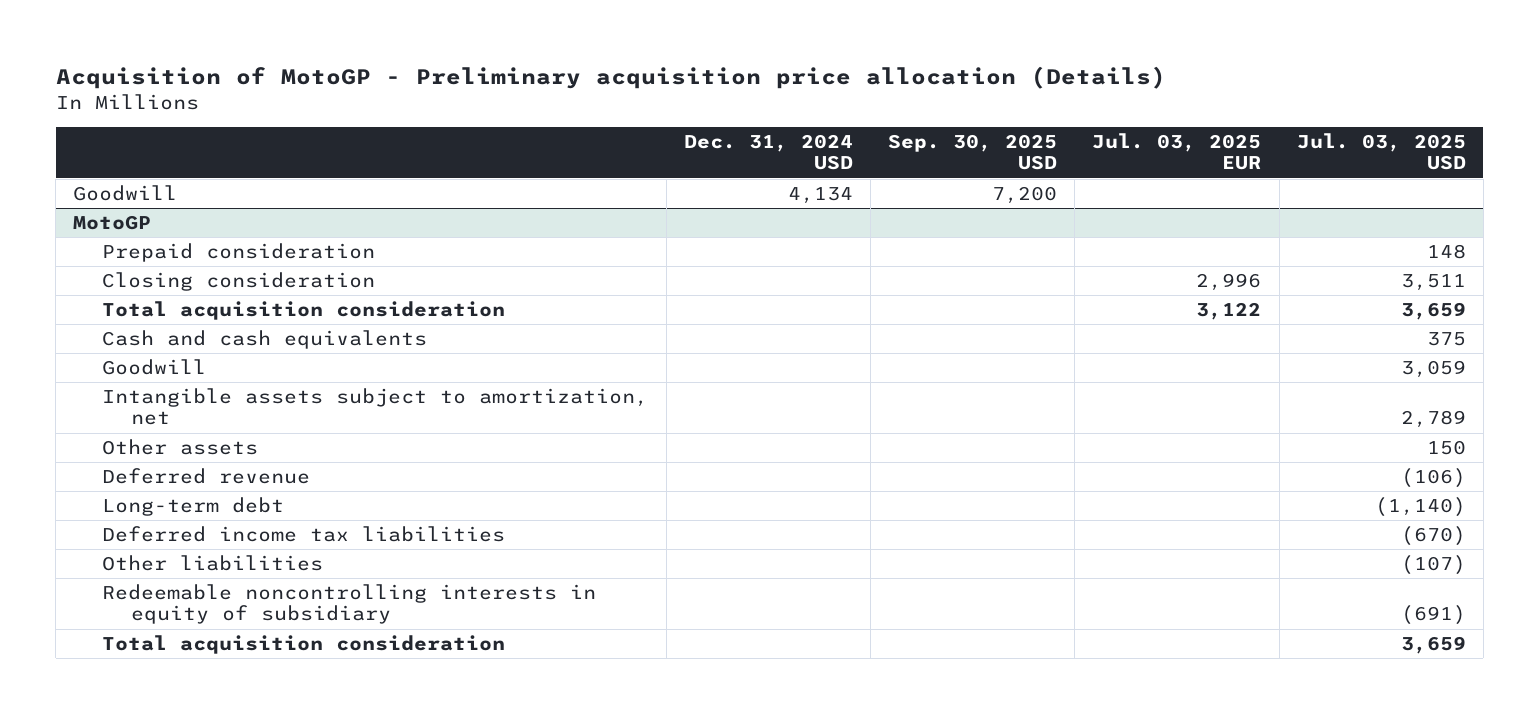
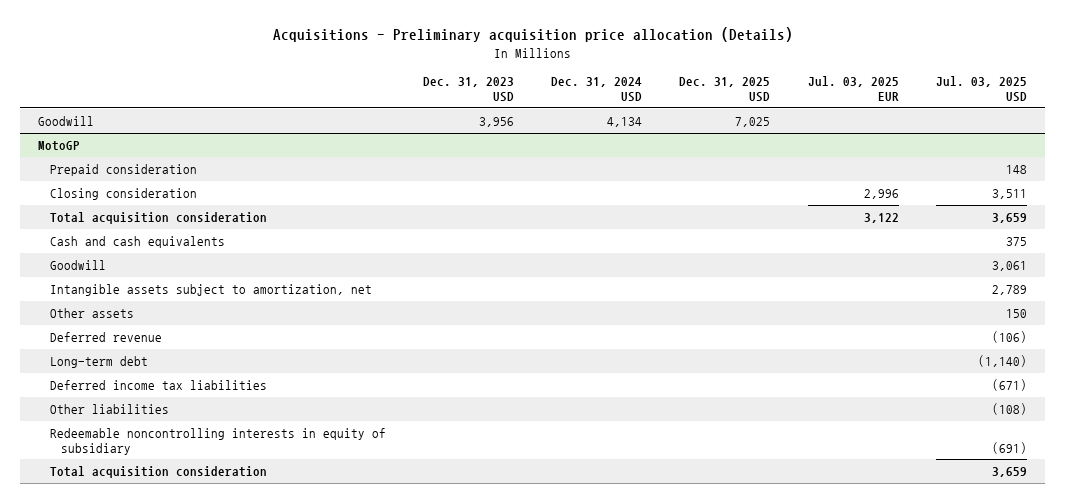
- Acquisition of MotoGP - Preliminary acquisition price allocation (Details)
+ Acquisitions - Preliminary acquisition price allocation (Details)
- | Dec. 31, 2024 USD | Sep. 30, 2025 USD | Jul. 03, 2025 EUR | Jul. 03, 2025 USD
+ | Dec. 31, 2023 USD | Dec. 31, 2024 USD | Dec. 31, 2025 USD | Jul. 03, 2025 EUR | Jul. 03, 2025 USD
@ MotoGP
- Goodwill | | | | 3,059
+ Goodwill | | | | | 3,061
- Deferred income tax liabilities | | | | (670)
- Other liabilities | | | | (107)
+ Deferred income tax liabilities | | | | | (671)
+ Other liabilities | | | | | (108)

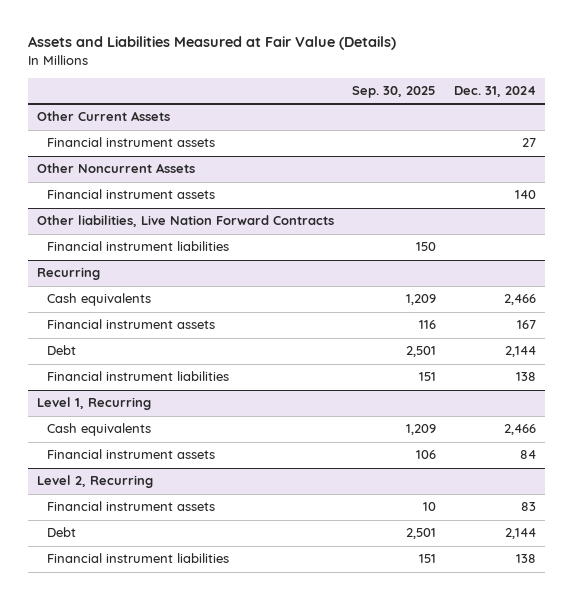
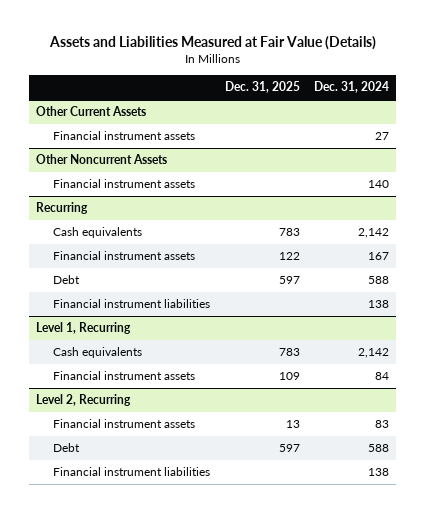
- | Sep. 30, 2025 | Dec. 31, 2024
+ | Dec. 31, 2025 | Dec. 31, 2024
- Other liabilities, Live Nation Forward Contracts
- Financial instrument liabilities | 150 |
@ Recurring
- Cash equivalents | 1,209 | 2,466
+ Cash equivalents | 783 | 2,142
- Debt | 2,501 | 2,144
+ Debt | 597 | 588
@ Level 1, Recurring
- Cash equivalents | 1,209 | 2,466
+ Cash equivalents | 783 | 2,142
@ Level 2, Recurring
- Debt | 2,501 | 2,144
+ Debt | 597 | 588

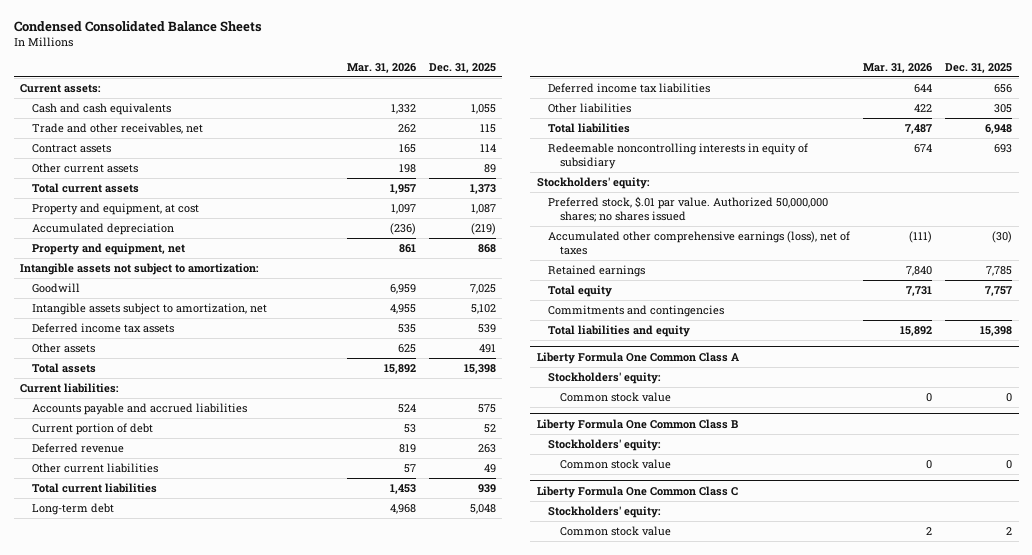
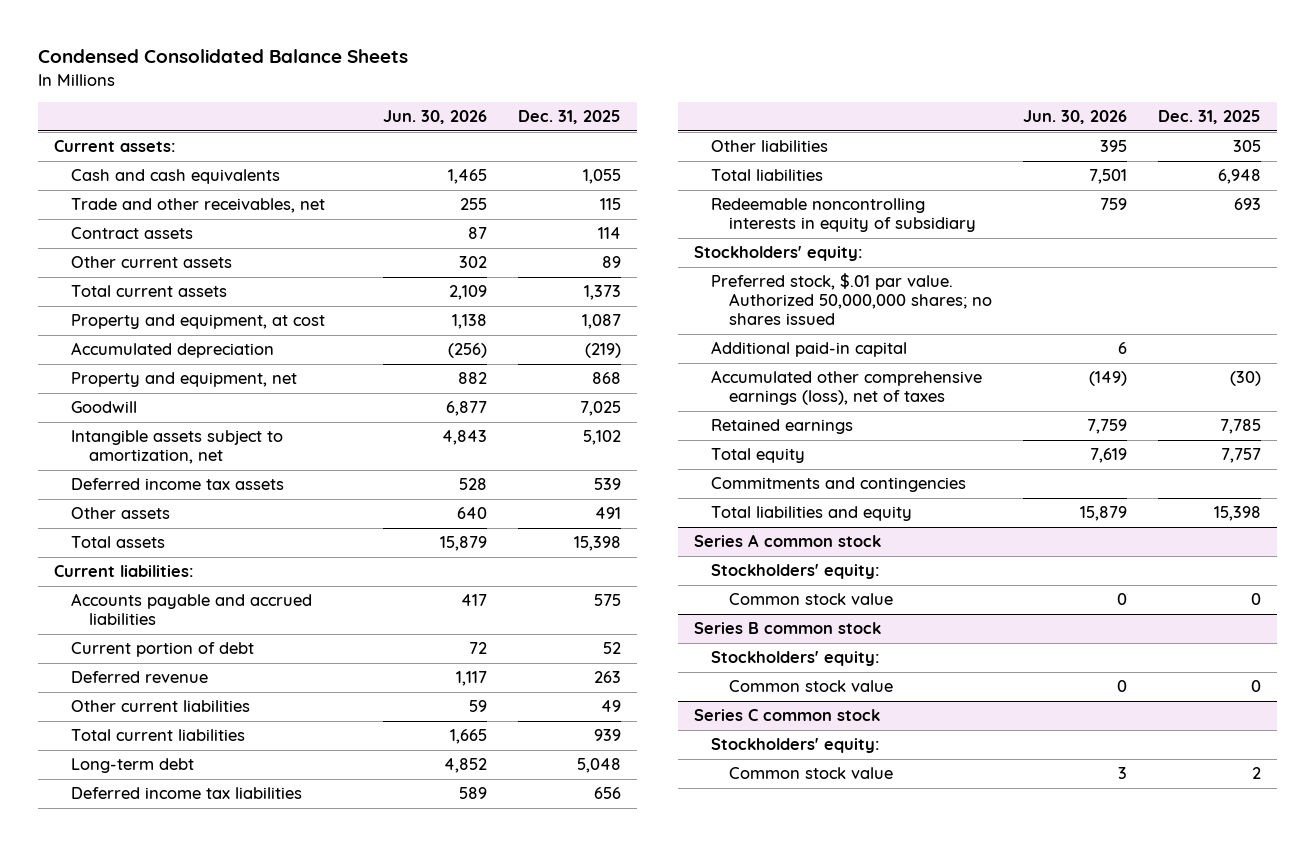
- | Mar. 31, 2026 | Dec. 31, 2025
+ | Jun. 30, 2026 | Dec. 31, 2025
- Intangible assets not subject to amortization:
+ Additional paid-in capital | 6 |
- Liberty Formula One Common Class A
+ Series A common stock
- Liberty Formula One Common Class B
+ Series B common stock
- Liberty Formula One Common Class C
+ Series C common stock

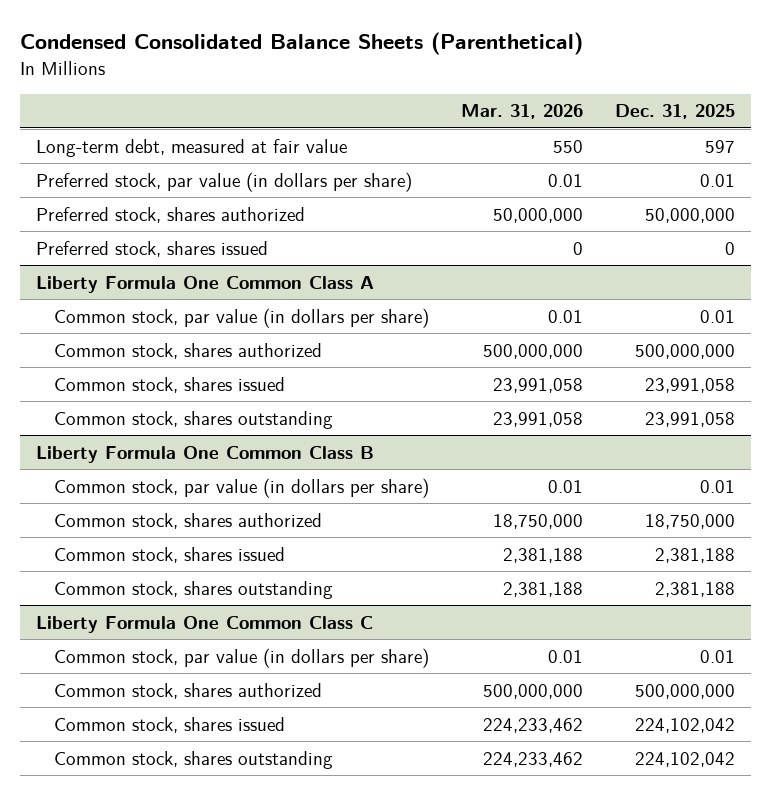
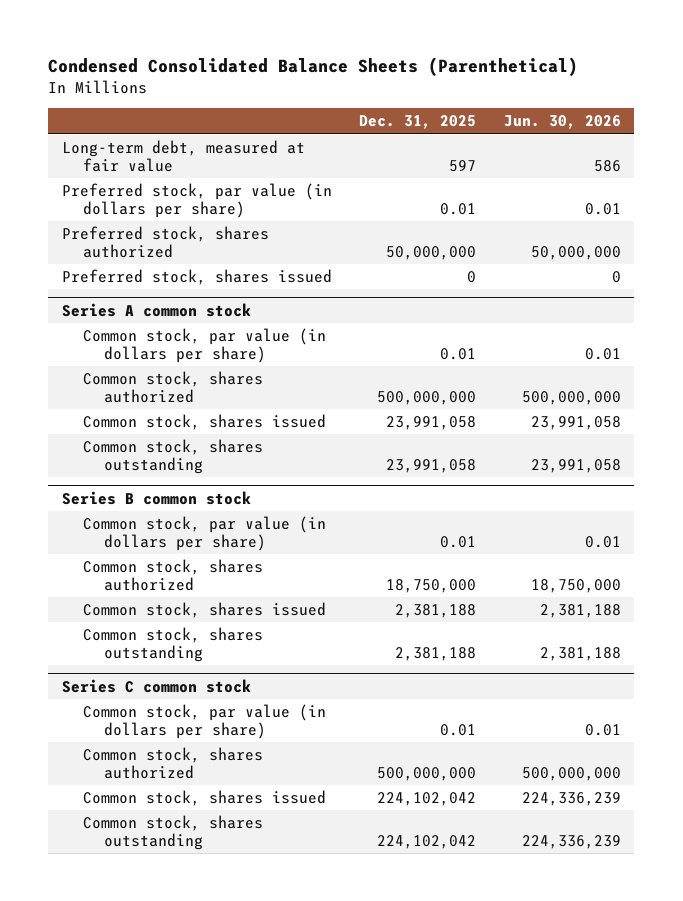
- | Mar. 31, 2026 | Dec. 31, 2025
+ | Dec. 31, 2025 | Jun. 30, 2026
- Liberty Formula One Common Class A
+ Series A common stock
- Liberty Formula One Common Class B
+ Series B common stock
- Liberty Formula One Common Class C
+ Series C common stock

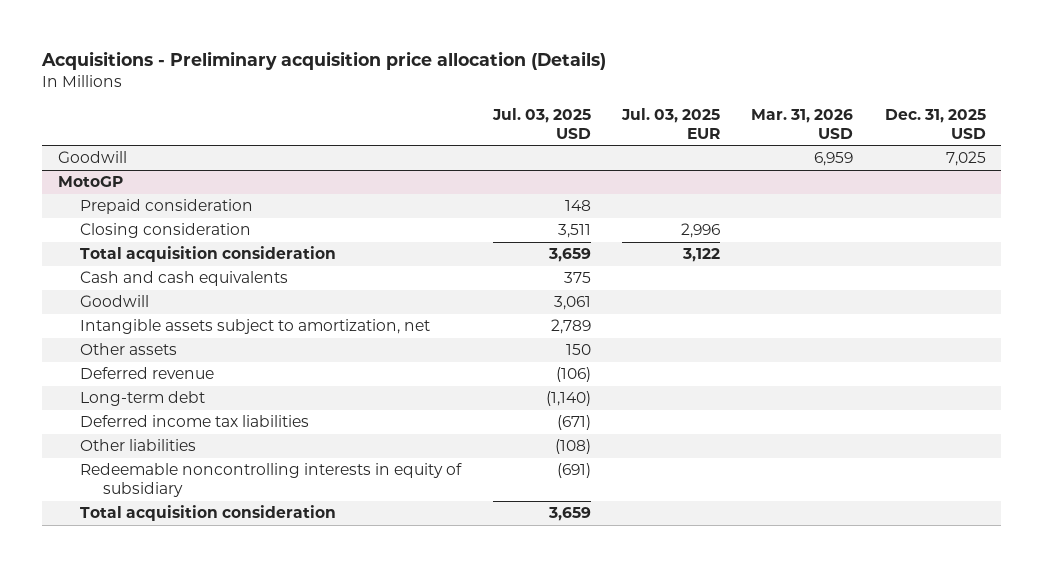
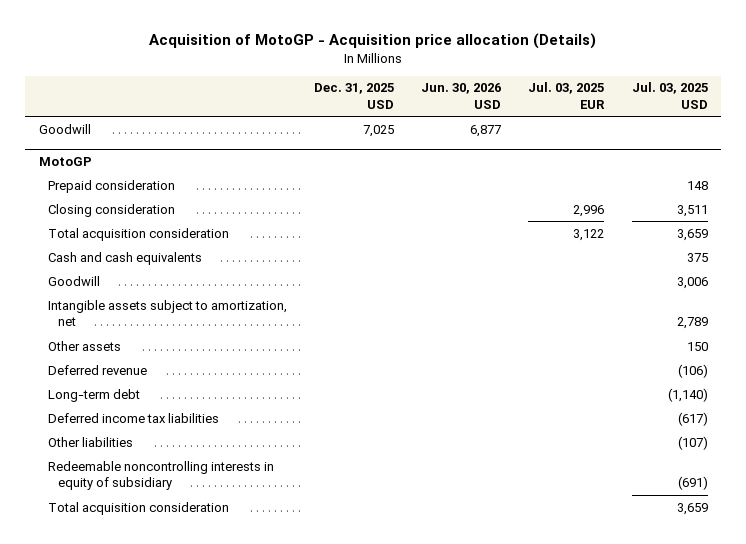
- Acquisitions - Preliminary acquisition price allocation (Details)
+ Acquisition of MotoGP - Acquisition price allocation (Details)
- | Jul. 03, 2025 USD | Jul. 03, 2025 EUR | Mar. 31, 2026 USD | Dec. 31, 2025 USD
+ | Dec. 31, 2025 USD | Jun. 30, 2026 USD | Jul. 03, 2025 EUR | Jul. 03, 2025 USD
@ MotoGP
- Goodwill | 3,061 | | |
+ Goodwill | | | | 3,006
- Deferred income tax liabilities | (671) | | |
- Other liabilities | (108) | | |
+ Deferred income tax liabilities | | | | (617)
+ Other liabilities | | | | (107)

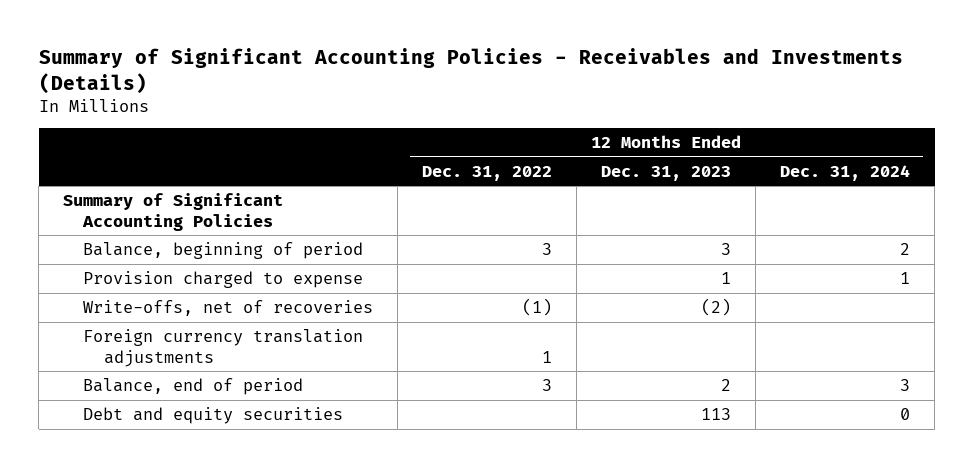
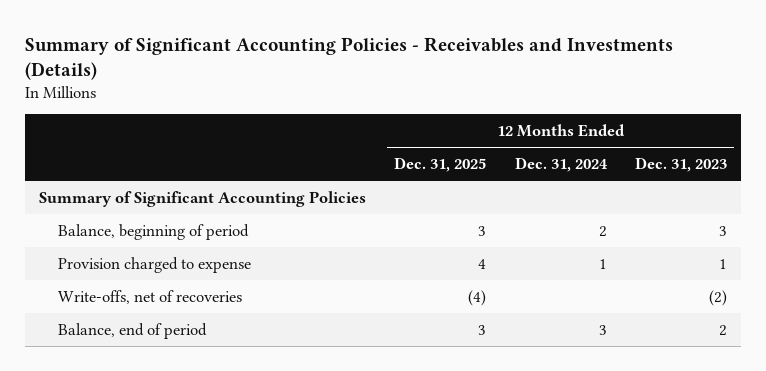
- | 12 Months Ended Dec. 31, 2022 | 12 Months Ended Dec. 31, 2023 | 12 Months Ended Dec. 31, 2024
+ | 12 Months Ended Dec. 31, 2025 | 12 Months Ended Dec. 31, 2024 | 12 Months Ended Dec. 31, 2023
- Foreign currency translation adjustments | 1 | |
- Debt and equity securities | | 113 | 0

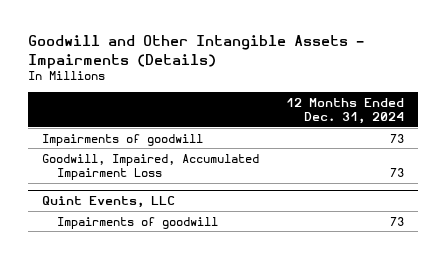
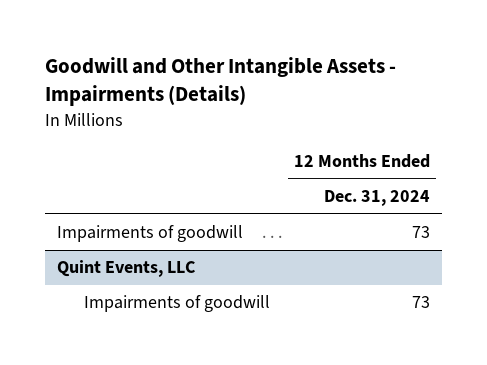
- Goodwill, Impaired, Accumulated Impairment Loss | 73

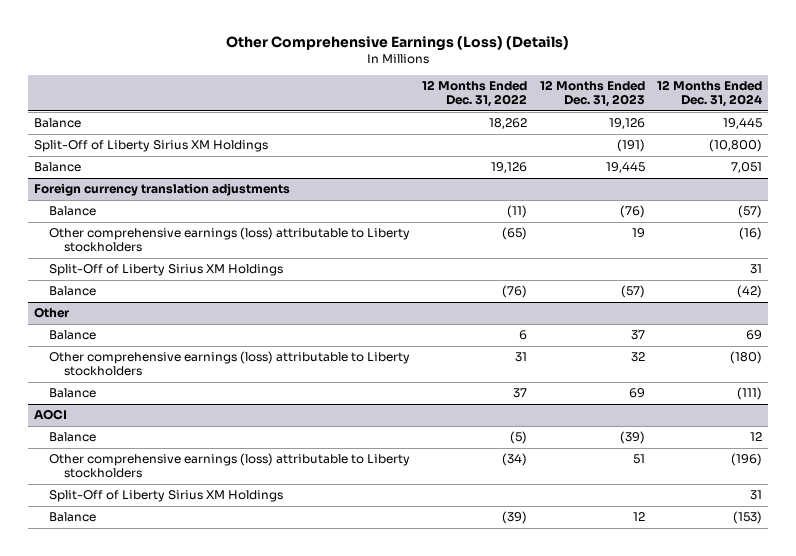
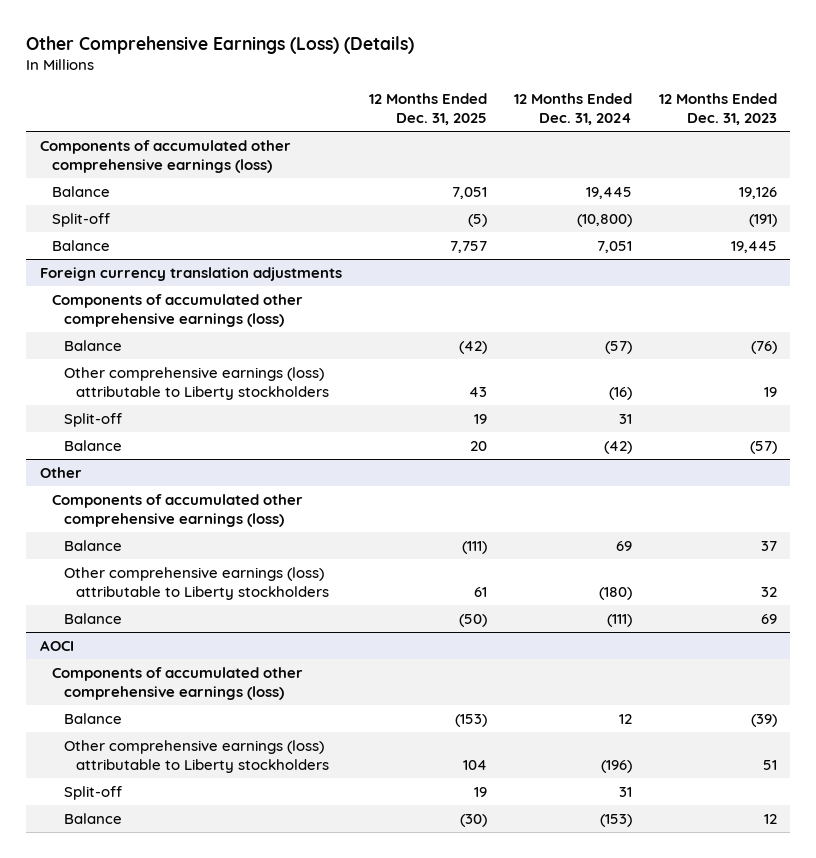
- | 12 Months Ended Dec. 31, 2022 | 12 Months Ended Dec. 31, 2023 | 12 Months Ended Dec. 31, 2024
+ | 12 Months Ended Dec. 31, 2025 | 12 Months Ended Dec. 31, 2024 | 12 Months Ended Dec. 31, 2023
+ Components of accumulated other comprehensive earnings (loss)
- Split-Off of Liberty Sirius XM Holdings | | (191) | (10,800)
+ Split-off | (5) | (10,800) | (191)
@ Foreign currency translation adjustments
+ Components of accumulated other comprehensive earnings (loss)
- Split-Off of Liberty Sirius XM Holdings | | | 31
+ Split-off | 19 | 31 |
@ Other
+ Components of accumulated other comprehensive earnings (loss)
@ AOCI
+ Components of accumulated other comprehensive earnings (loss)
- Split-Off of Liberty Sirius XM Holdings | | | 31
+ Split-off | 19 | 31 |

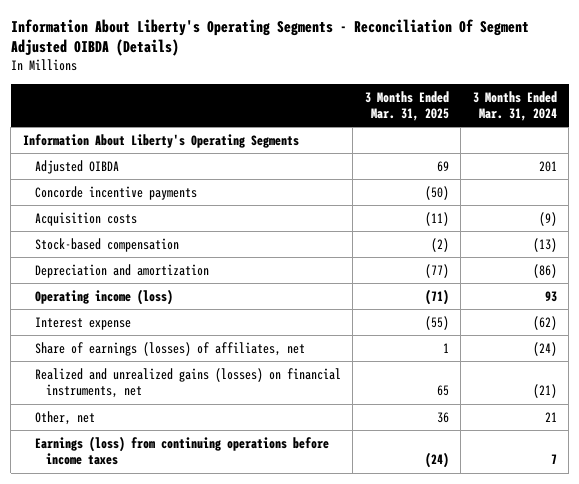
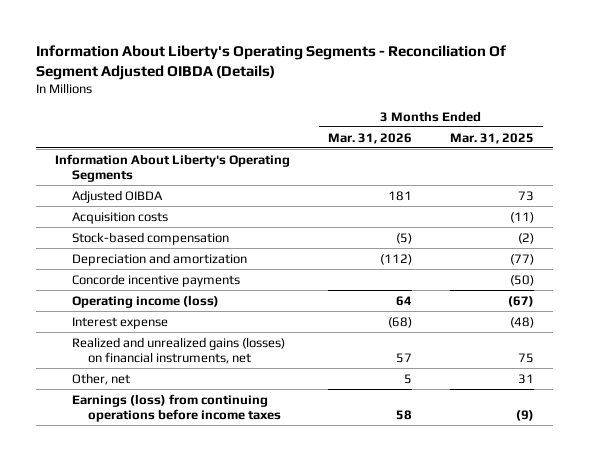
- | 3 Months Ended Mar. 31, 2025 | 3 Months Ended Mar. 31, 2024
+ | 3 Months Ended Mar. 31, 2026 | 3 Months Ended Mar. 31, 2025
- Adjusted OIBDA | 69 | 201
+ Adjusted OIBDA | 181 | 73
- Operating income (loss) | (71) | 93
- Interest expense | (55) | (62)
- Share of earnings (losses) of affiliates, net | 1 | (24)
- Realized and unrealized gains (losses) on financial instruments, net | 65 | (21)
- Other, net | 36 | 21
- Earnings (loss) from continuing operations before income taxes | (24) | 7
moved down: Concorde incentive payments | | (50)
+ Operating income (loss) | 64 | (67)
+ Interest expense | (68) | (48)
+ Realized and unrealized gains (losses) on financial instruments, net | 57 | 75
+ Other, net | 5 | 31
+ Earnings (loss) from continuing operations before income taxes | 58 | (9)

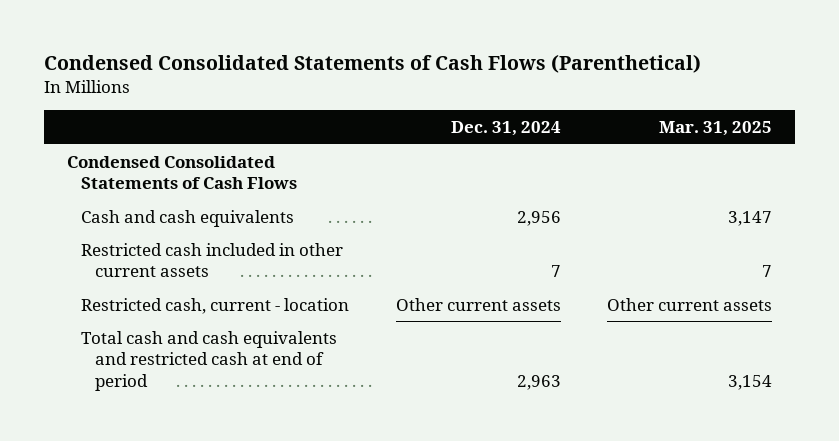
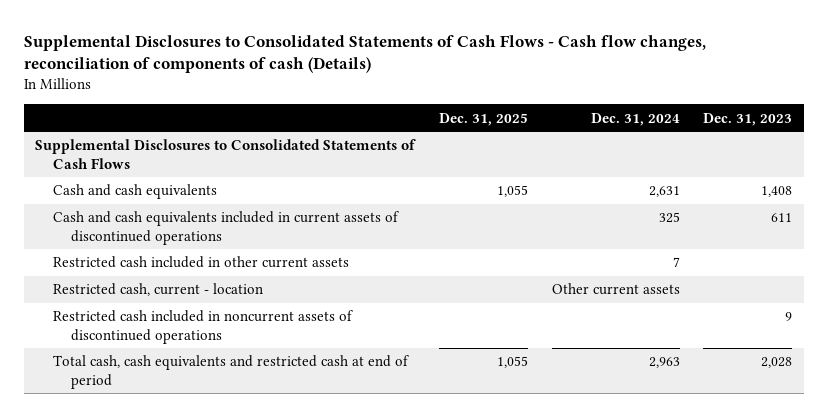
- Condensed Consolidated Statements of Cash Flows (Parenthetical)
+ Supplemental Disclosures to Consolidated Statements of Cash Flows - Cash flow changes, reconciliation of components of cash (Details)
- | Dec. 31, 2024 | Mar. 31, 2025
+ | Dec. 31, 2025 | Dec. 31, 2024 | Dec. 31, 2023
- Condensed Consolidated Statements of Cash Flows
- Cash and cash equivalents | 2,956 | 3,147
+ Supplemental Disclosures to Consolidated Statements of Cash Flows
+ Cash and cash equivalents | 1,055 | 2,631 | 1,408
+ Cash and cash equivalents included in current assets of discontinued operations | | 325 | 611
- Total cash and cash equivalents and restricted cash at end of period | 2,963 | 3,154
+ Restricted cash included in noncurrent assets of discontinued operations | | | 9
+ Total cash, cash equivalents and restricted cash at end of period | 1,055 | 2,963 | 2,028

